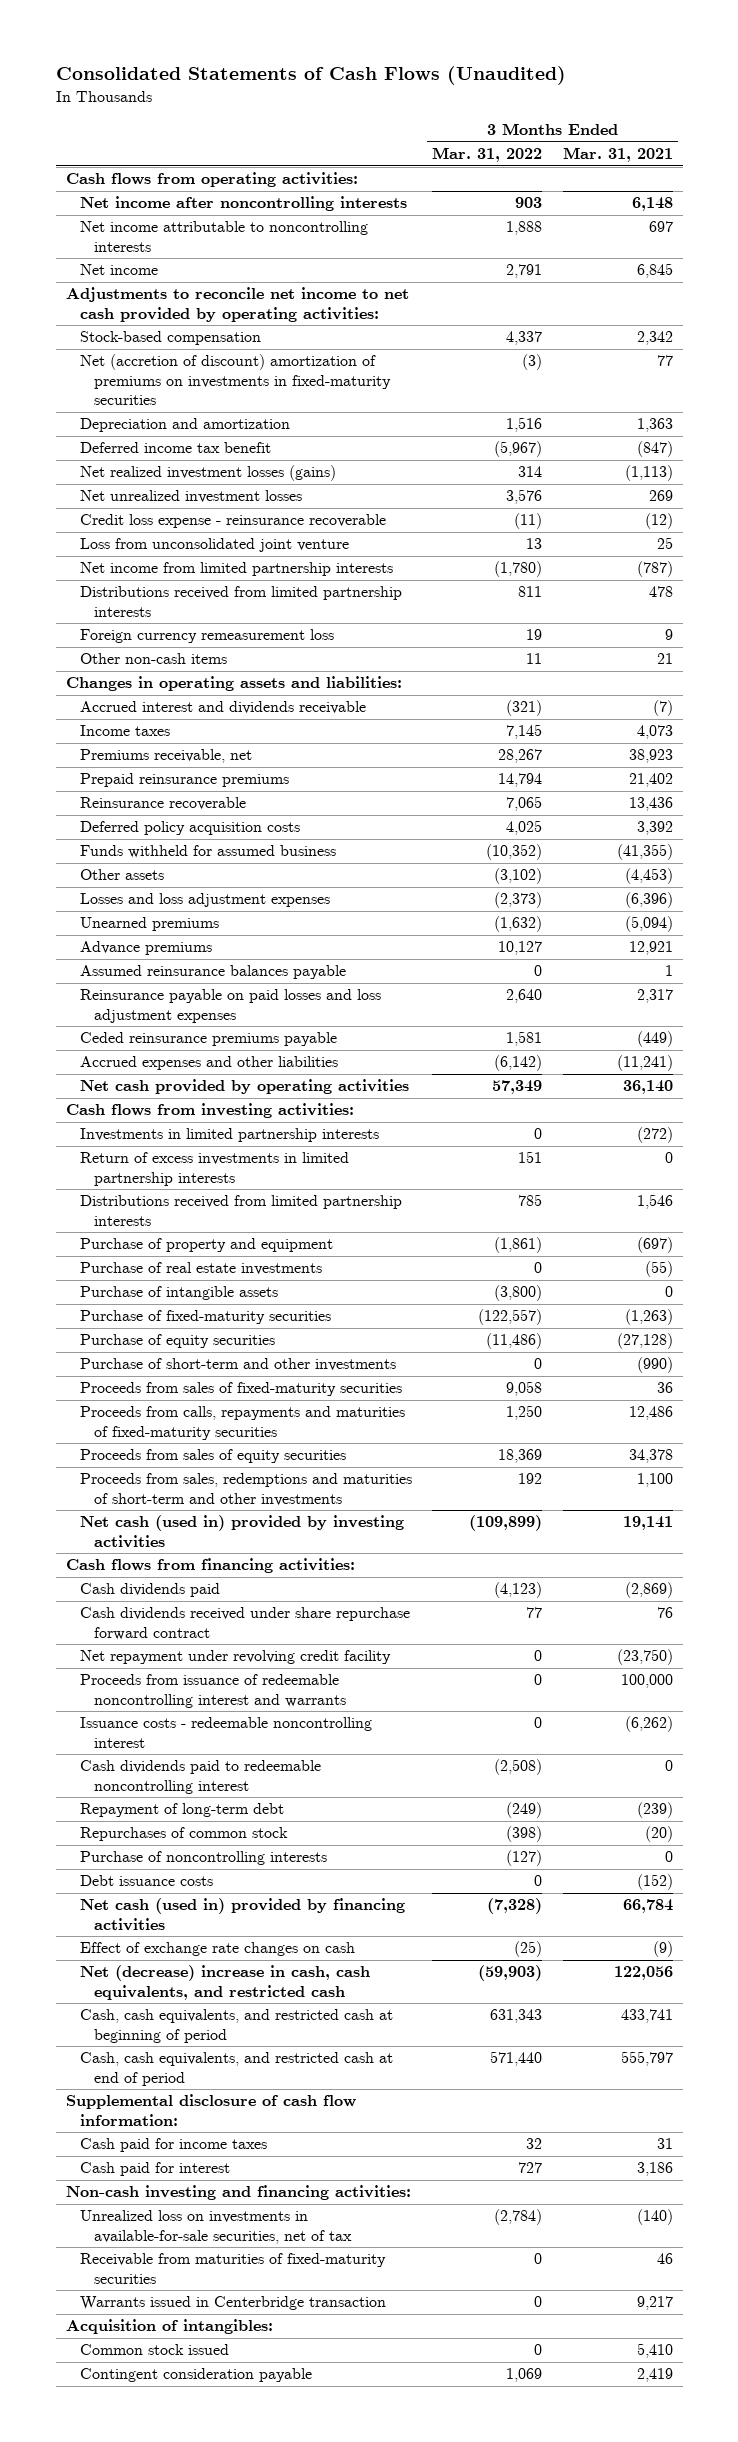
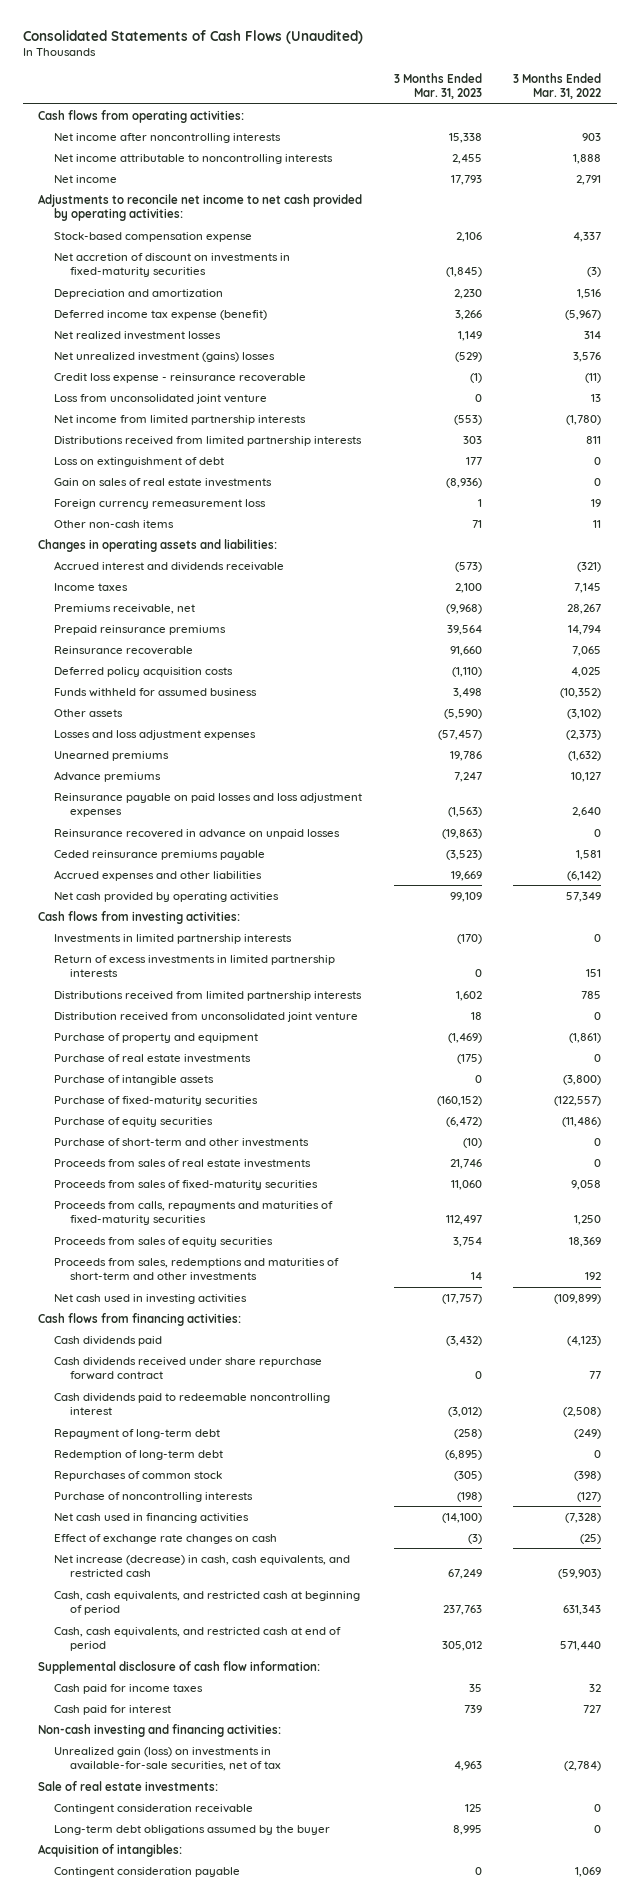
- | 3 Months Ended Mar. 31, 2022 | 3 Months Ended Mar. 31, 2021
+ | 3 Months Ended Mar. 31, 2023 | 3 Months Ended Mar. 31, 2022
- Stock-based compensation | 4,337 | 2,342
- Net (accretion of discount) amortization of premiums on investments in fixed-maturity securities | (3) | 77
+ Stock-based compensation expense | 2,106 | 4,337
+ Net accretion of discount on investments in fixed-maturity securities | (1,845) | (3)
- Deferred income tax benefit | (5,967) | (847)
- Net realized investment losses (gains) | 314 | (1,113)
- Net unrealized investment losses | 3,576 | 269
+ Deferred income tax expense (benefit) | 3,266 | (5,967)
+ Net realized investment losses | 1,149 | 314
+ Net unrealized investment (gains) losses | (529) | 3,576
+ Loss on extinguishment of debt | 177 | 0
+ Gain on sales of real estate investments | (8,936) | 0
- Assumed reinsurance balances payable | 0 | 1
+ Reinsurance recovered in advance on unpaid losses | (19,863) | 0
+ Distribution received from unconsolidated joint venture | 18 | 0
+ Proceeds from sales of real estate investments | 21,746 | 0
- Net cash (used in) provided by investing activities | (109,899) | 19,141
+ Net cash used in investing activities | (17,757) | (109,899)
- Net repayment under revolving credit facility | 0 | (23,750)
- Proceeds from issuance of redeemable noncontrolling interest and warrants | 0 | 100,000
- Issuance costs - redeemable noncontrolling interest | 0 | (6,262)
+ Redemption of long-term debt | (6,895) | 0
- Debt issuance costs | 0 | (152)
- Net cash (used in) provided by financing activities | (7,328) | 66,784
+ Net cash used in financing activities | (14,100) | (7,328)
- Net (decrease) increase in cash, cash equivalents, and restricted cash | (59,903) | 122,056
+ Net increase (decrease) in cash, cash equivalents, and restricted cash | 67,249 | (59,903)
- Unrealized loss on investments in available-for-sale securities, net of tax | (2,784) | (140)
- Receivable from maturities of fixed-maturity securities | 0 | 46
- Warrants issued in Centerbridge transaction | 0 | 9,217
+ Unrealized gain (loss) on investments in available-for-sale securities, net of tax | 4,963 | (2,784)
+ Sale of real estate investments:
+ Contingent consideration receivable | 125 | 0
+ Long-term debt obligations assumed by the buyer | 8,995 | 0
- Common stock issued | 0 | 5,410

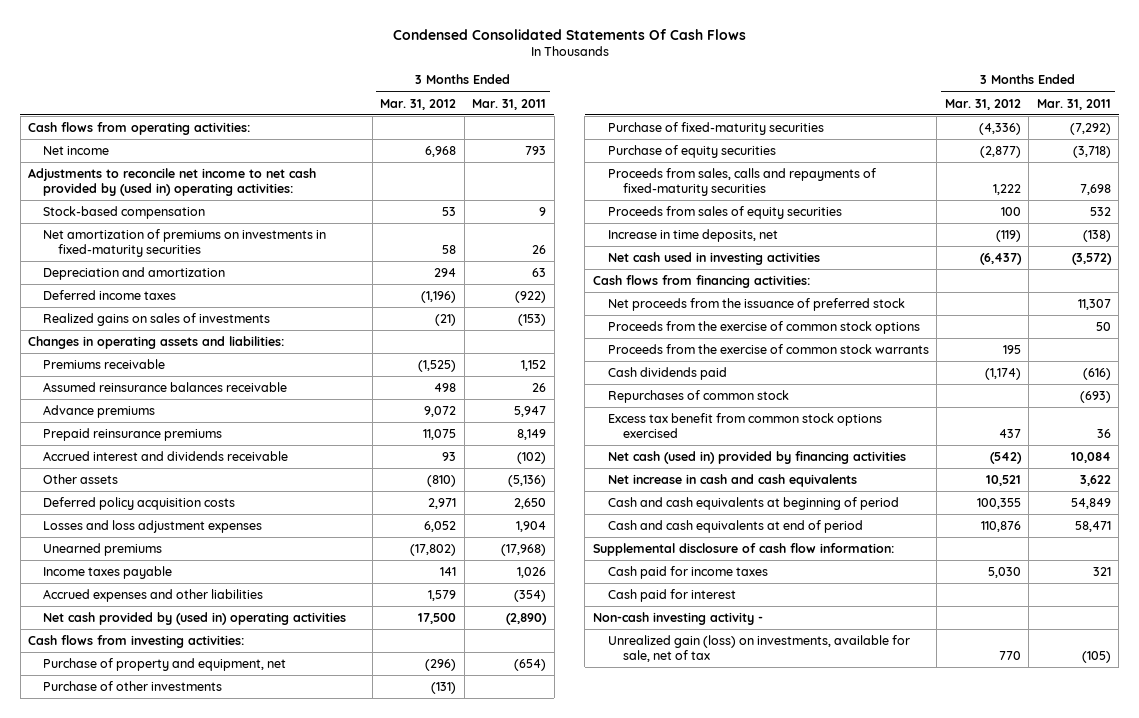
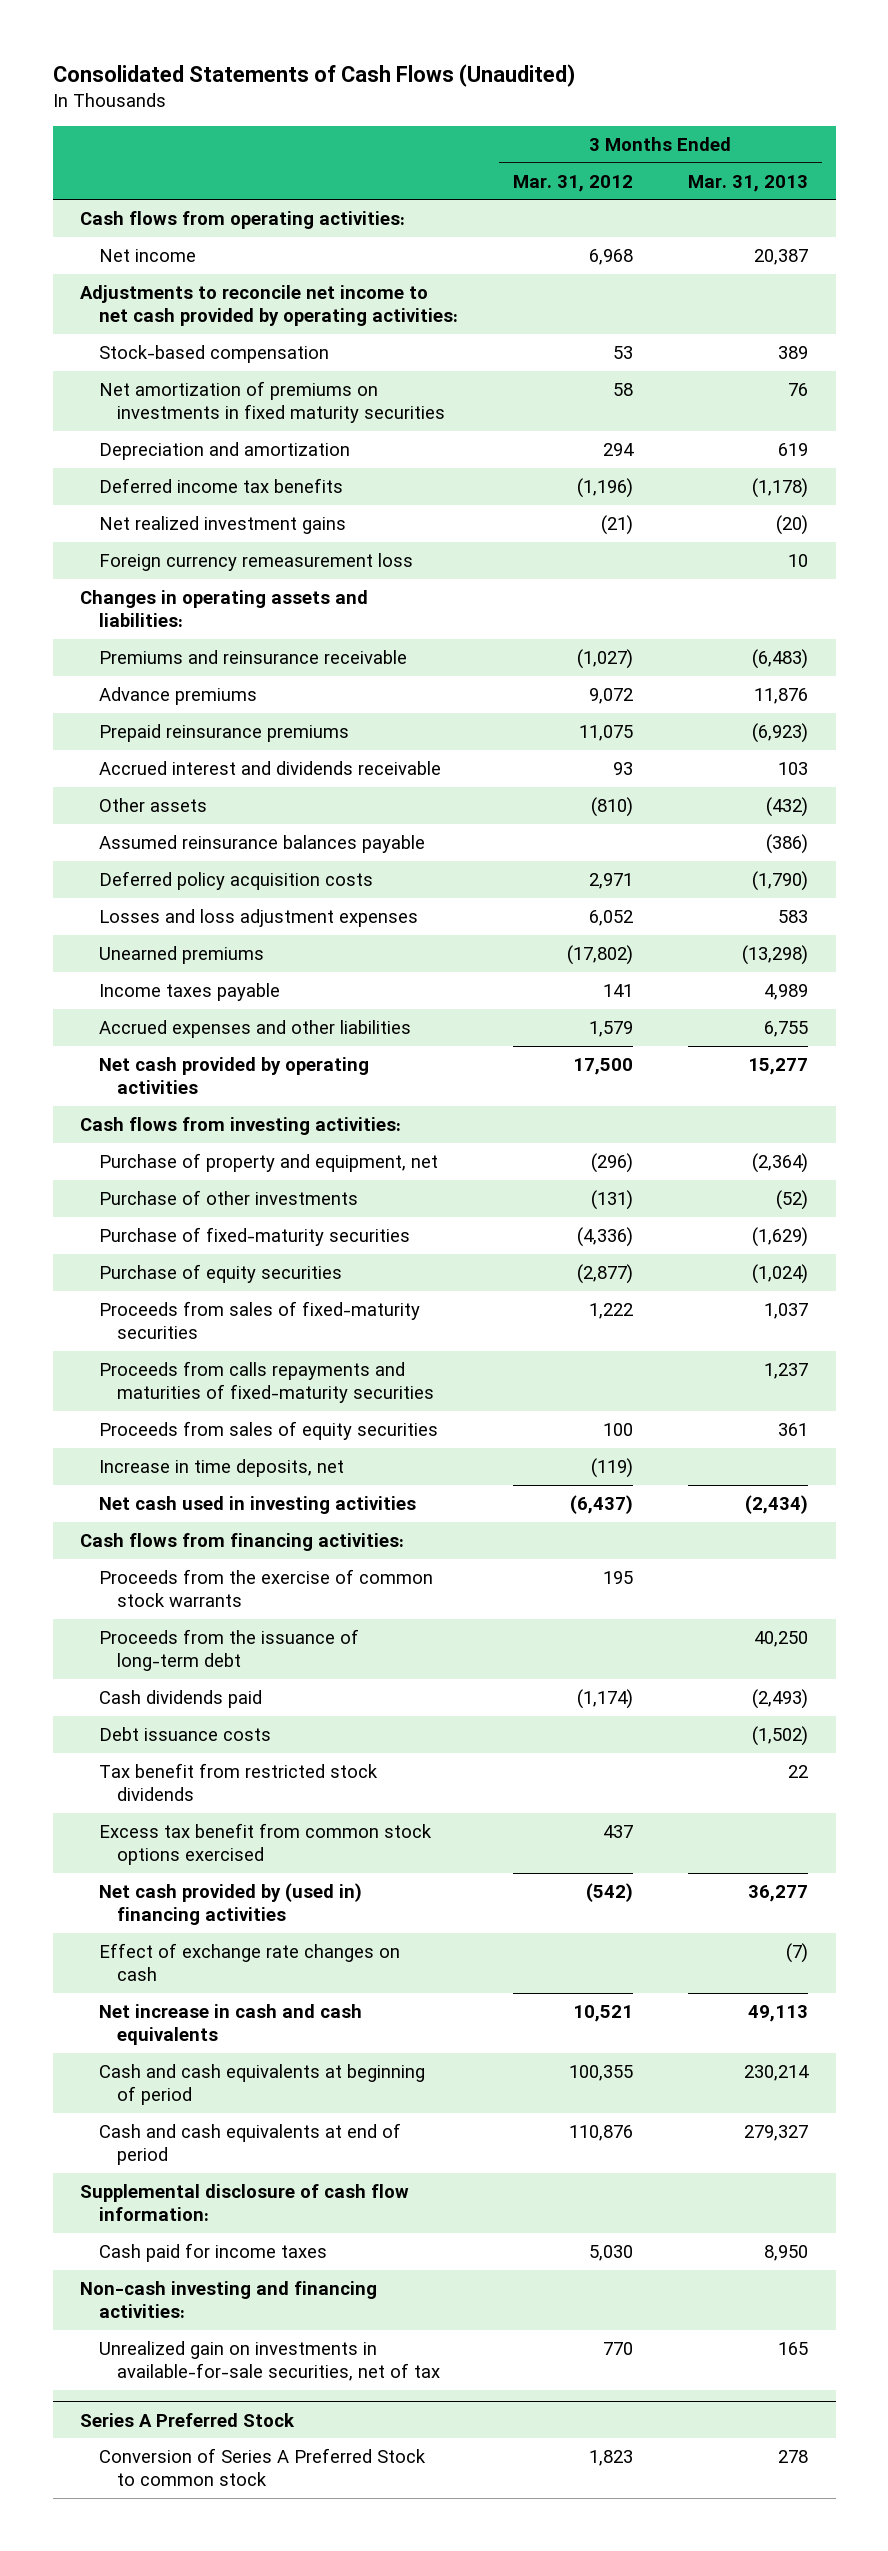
- Condensed Consolidated Statements Of Cash Flows
+ Consolidated Statements of Cash Flows (Unaudited)
- | 3 Months Ended Mar. 31, 2012 | 3 Months Ended Mar. 31, 2011
+ | 3 Months Ended Mar. 31, 2012 | 3 Months Ended Mar. 31, 2013
- Adjustments to reconcile net income to net cash provided by (used in) operating activities:
+ Adjustments to reconcile net income to net cash provided by operating activities:
- Net amortization of premiums on investments in fixed-maturity securities | 58 | 26
+ Net amortization of premiums on investments in fixed maturity securities | 58 | 76
- Deferred income taxes | (1,196) | (922)
- Realized gains on sales of investments | (21) | (153)
+ Deferred income tax benefits | (1,196) | (1,178)
+ Net realized investment gains | (21) | (20)
+ Foreign currency remeasurement loss | | 10
- Premiums receivable | (1,525) | 1,152
- Assumed reinsurance balances receivable | 498 | 26
+ Premiums and reinsurance receivable | (1,027) | (6,483)
+ Assumed reinsurance balances payable | | (386)
- Net cash provided by (used in) operating activities | 17,500 | (2,890)
+ Net cash provided by operating activities | 17,500 | 15,277
- Proceeds from sales, calls and repayments of fixed-maturity securities | 1,222 | 7,698
+ Proceeds from sales of fixed-maturity securities | 1,222 | 1,037
+ Proceeds from calls repayments and maturities of fixed-maturity securities | | 1,237
- Net proceeds from the issuance of preferred stock | | 11,307
- Proceeds from the exercise of common stock options | | 50
+ Proceeds from the issuance of long-term debt | | 40,250
- Repurchases of common stock | | (693)
+ Debt issuance costs | | (1,502)
+ Tax benefit from restricted stock dividends | | 22
- Net cash (used in) provided by financing activities | (542) | 10,084
+ Net cash provided by (used in) financing activities | (542) | 36,277
+ Effect of exchange rate changes on cash | | (7)
- Cash paid for interest
- Non-cash investing activity -
- Unrealized gain (loss) on investments, available for sale, net of tax | 770 | (105)
+ Non-cash investing and financing activities:
+ Unrealized gain on investments in available-for-sale securities, net of tax | 770 | 165
+ Series A Preferred Stock
+ Conversion of Series A Preferred Stock to common stock | 1,823 | 278

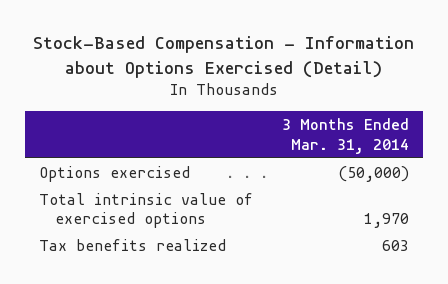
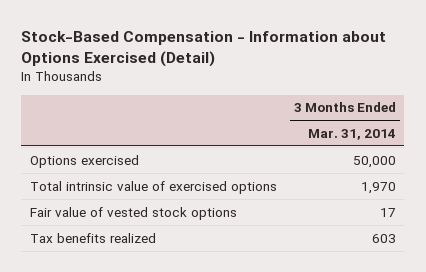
- Options exercised | (50,000)
+ Options exercised | 50,000
+ Fair value of vested stock options | 17

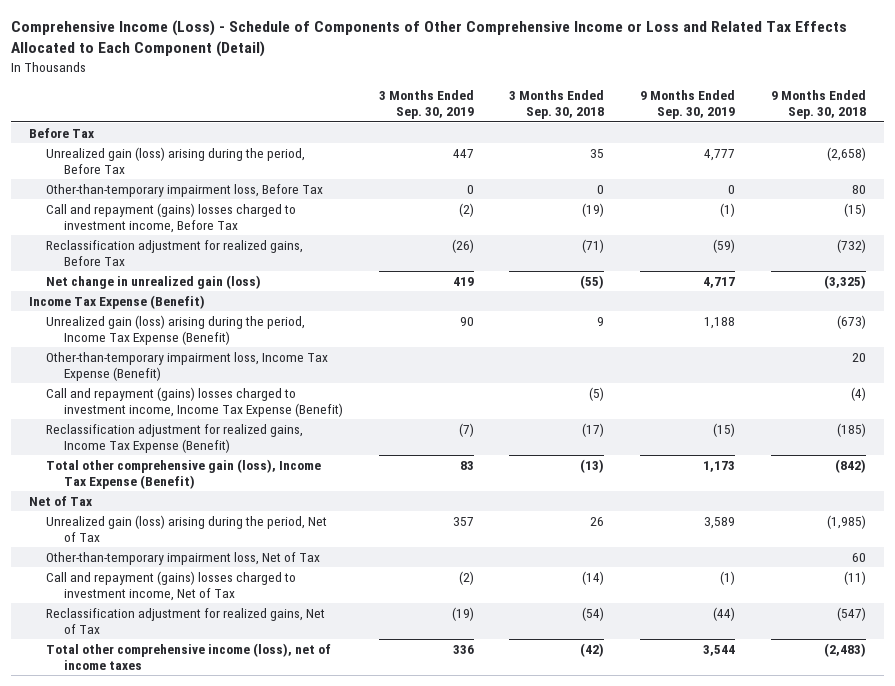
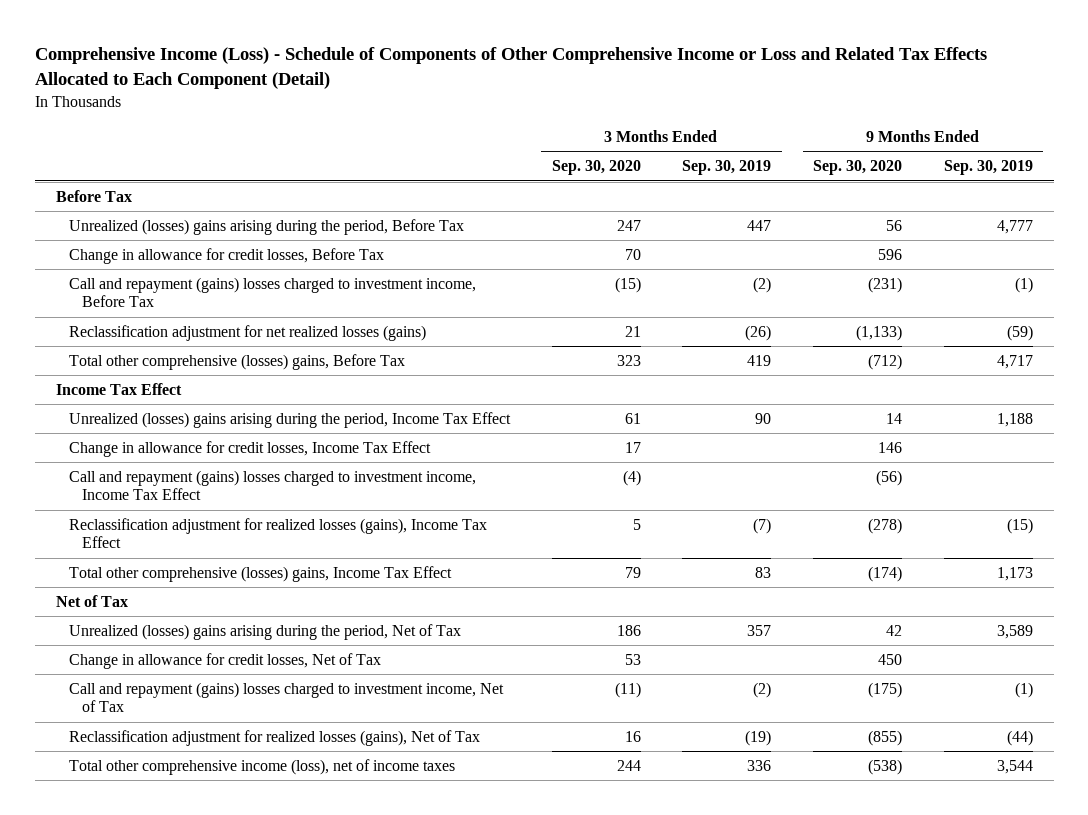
- | 3 Months Ended Sep. 30, 2019 | 3 Months Ended Sep. 30, 2018 | 9 Months Ended Sep. 30, 2019 | 9 Months Ended Sep. 30, 2018
+ | 3 Months Ended Sep. 30, 2020 | 3 Months Ended Sep. 30, 2019 | 9 Months Ended Sep. 30, 2020 | 9 Months Ended Sep. 30, 2019
- Unrealized gain (loss) arising during the period, Before Tax | 447 | 35 | 4,777 | (2,658)
- Other-than-temporary impairment loss, Before Tax | 0 | 0 | 0 | 80
+ Unrealized (losses) gains arising during the period, Before Tax | 247 | 447 | 56 | 4,777
+ Change in allowance for credit losses, Before Tax | 70 | | 596 |
- Reclassification adjustment for realized gains, Before Tax | (26) | (71) | (59) | (732)
- Net change in unrealized gain (loss) | 419 | (55) | 4,717 | (3,325)
- Income Tax Expense (Benefit)
- Unrealized gain (loss) arising during the period, Income Tax Expense (Benefit) | 90 | 9 | 1,188 | (673)
- Other-than-temporary impairment loss, Income Tax Expense (Benefit) | | | | 20
- Call and repayment (gains) losses charged to investment income, Income Tax Expense (Benefit) | | (5) | | (4)
- Reclassification adjustment for realized gains, Income Tax Expense (Benefit) | (7) | (17) | (15) | (185)
- Total other comprehensive gain (loss), Income Tax Expense (Benefit) | 83 | (13) | 1,173 | (842)
+ Reclassification adjustment for net realized losses (gains) | 21 | (26) | (1,133) | (59)
+ Total other comprehensive (losses) gains, Before Tax | 323 | 419 | (712) | 4,717
+ Income Tax Effect
+ Unrealized (losses) gains arising during the period, Income Tax Effect | 61 | 90 | 14 | 1,188
+ Change in allowance for credit losses, Income Tax Effect | 17 | | 146 |
+ Call and repayment (gains) losses charged to investment income, Income Tax Effect | (4) | | (56) |
+ Reclassification adjustment for realized losses (gains), Income Tax Effect | 5 | (7) | (278) | (15)
+ Total other comprehensive (losses) gains, Income Tax Effect | 79 | 83 | (174) | 1,173
- Unrealized gain (loss) arising during the period, Net of Tax | 357 | 26 | 3,589 | (1,985)
- Other-than-temporary impairment loss, Net of Tax | | | | 60
+ Unrealized (losses) gains arising during the period, Net of Tax | 186 | 357 | 42 | 3,589
+ Change in allowance for credit losses, Net of Tax | 53 | | 450 |
- Reclassification adjustment for realized gains, Net of Tax | (19) | (54) | (44) | (547)
+ Reclassification adjustment for realized losses (gains), Net of Tax | 16 | (19) | (855) | (44)

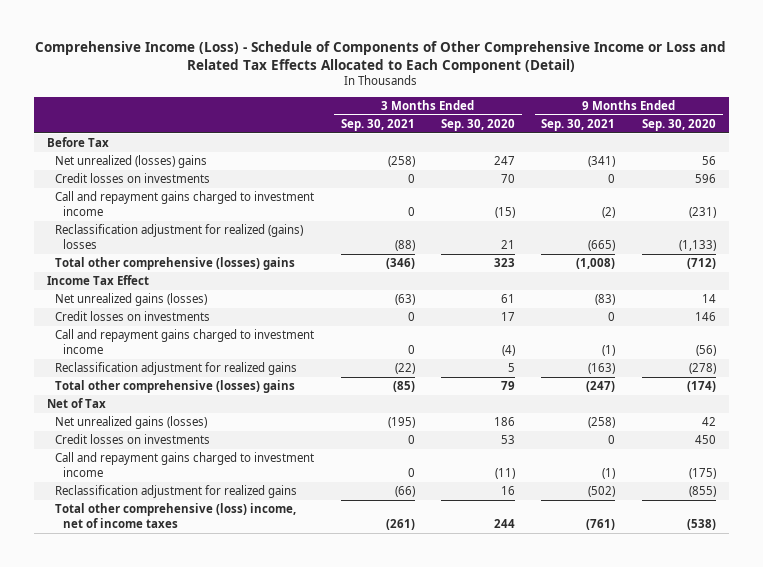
- | 3 Months Ended Sep. 30, 2020 | 3 Months Ended Sep. 30, 2019 | 9 Months Ended Sep. 30, 2020 | 9 Months Ended Sep. 30, 2019
+ | 3 Months Ended Sep. 30, 2021 | 3 Months Ended Sep. 30, 2020 | 9 Months Ended Sep. 30, 2021 | 9 Months Ended Sep. 30, 2020
- Unrealized (losses) gains arising during the period, Before Tax | 247 | 447 | 56 | 4,777
- Change in allowance for credit losses, Before Tax | 70 | | 596 |
- Call and repayment (gains) losses charged to investment income, Before Tax | (15) | (2) | (231) | (1)
- Reclassification adjustment for net realized losses (gains) | 21 | (26) | (1,133) | (59)
- Total other comprehensive (losses) gains, Before Tax | 323 | 419 | (712) | 4,717
+ Net unrealized (losses) gains | (258) | 247 | (341) | 56
+ Credit losses on investments | 0 | 70 | 0 | 596
+ Call and repayment gains charged to investment income | 0 | (15) | (2) | (231)
+ Reclassification adjustment for realized (gains) losses | (88) | 21 | (665) | (1,133)
+ Total other comprehensive (losses) gains | (346) | 323 | (1,008) | (712)
- Unrealized (losses) gains arising during the period, Income Tax Effect | 61 | 90 | 14 | 1,188
- Change in allowance for credit losses, Income Tax Effect | 17 | | 146 |
- Call and repayment (gains) losses charged to investment income, Income Tax Effect | (4) | | (56) |
- Reclassification adjustment for realized losses (gains), Income Tax Effect | 5 | (7) | (278) | (15)
- Total other comprehensive (losses) gains, Income Tax Effect | 79 | 83 | (174) | 1,173
+ Net unrealized gains (losses) | (63) | 61 | (83) | 14
+ Credit losses on investments | 0 | 17 | 0 | 146
+ Call and repayment gains charged to investment income | 0 | (4) | (1) | (56)
+ Reclassification adjustment for realized gains | (22) | 5 | (163) | (278)
+ Total other comprehensive (losses) gains | (85) | 79 | (247) | (174)
- Unrealized (losses) gains arising during the period, Net of Tax | 186 | 357 | 42 | 3,589
- Change in allowance for credit losses, Net of Tax | 53 | | 450 |
- Call and repayment (gains) losses charged to investment income, Net of Tax | (11) | (2) | (175) | (1)
- Reclassification adjustment for realized losses (gains), Net of Tax | 16 | (19) | (855) | (44)
- Total other comprehensive income (loss), net of income taxes | 244 | 336 | (538) | 3,544
+ Net unrealized gains (losses) | (195) | 186 | (258) | 42
+ Credit losses on investments | 0 | 53 | 0 | 450
+ Call and repayment gains charged to investment income | 0 | (11) | (1) | (175)
+ Reclassification adjustment for realized gains | (66) | 16 | (502) | (855)
+ Total other comprehensive (loss) income, net of income taxes | (261) | 244 | (761) | (538)

